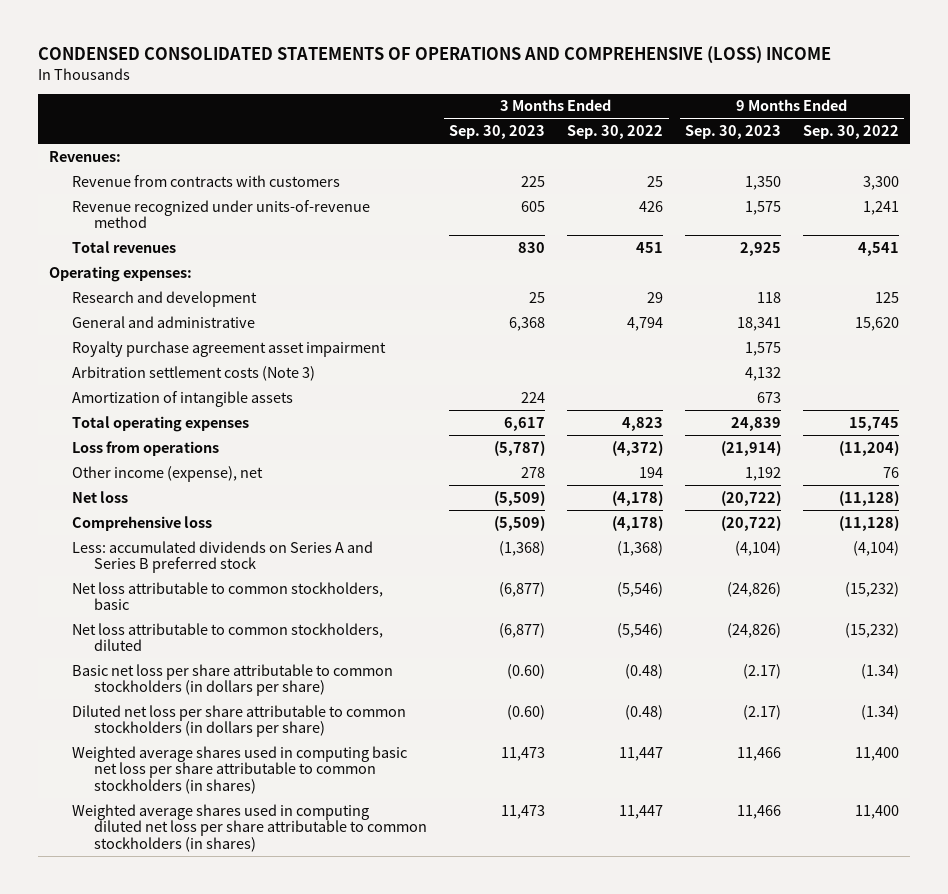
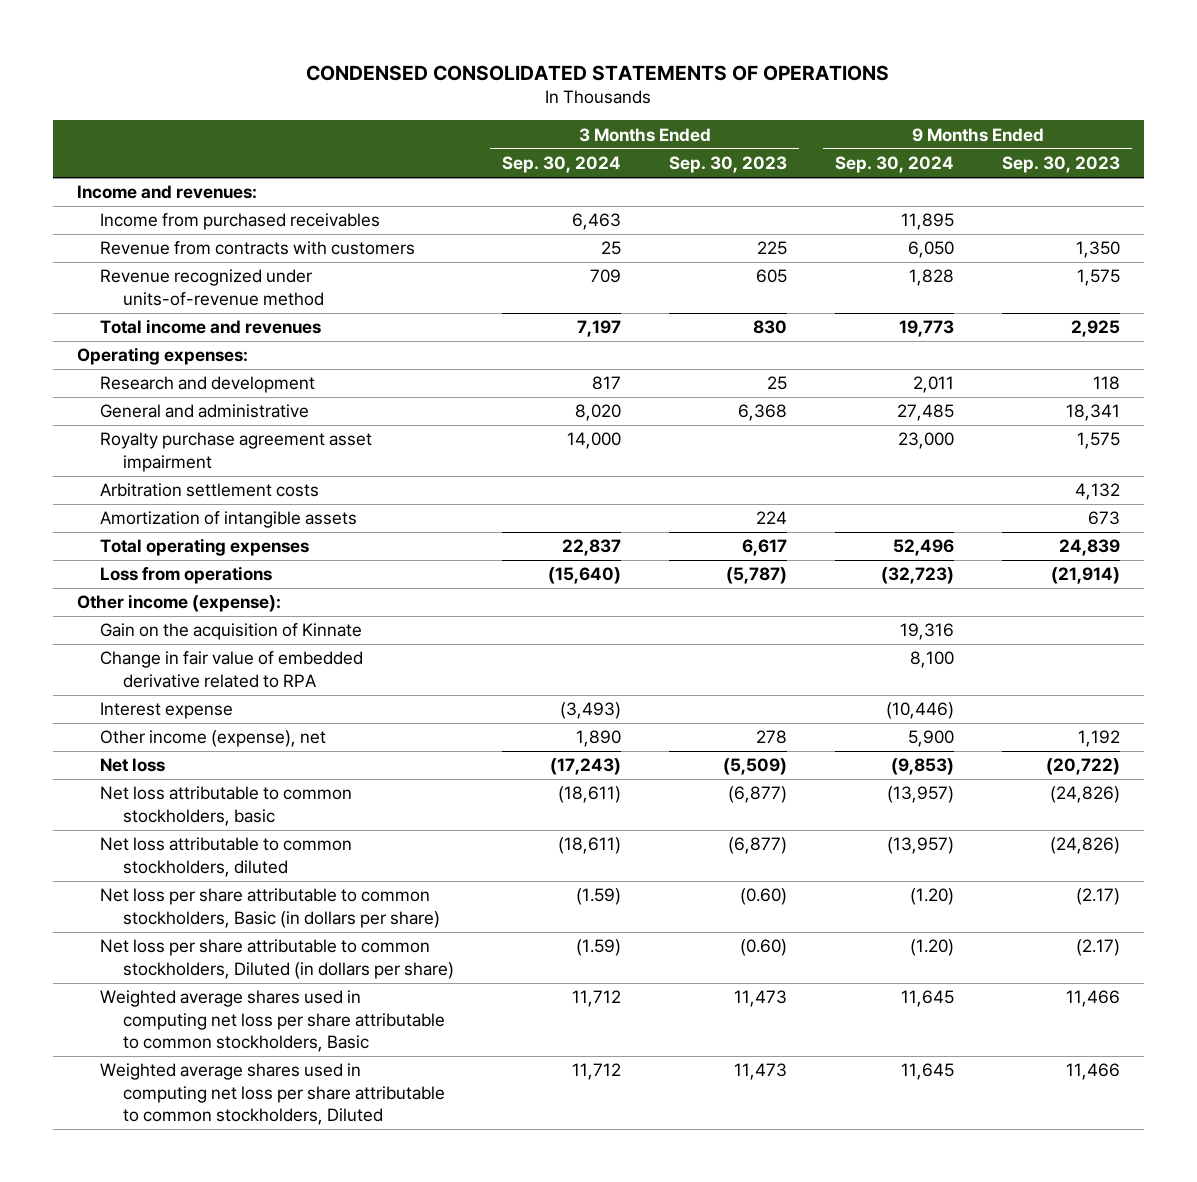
- CONDENSED CONSOLIDATED STATEMENTS OF OPERATIONS AND COMPREHENSIVE (LOSS) INCOME
+ CONDENSED CONSOLIDATED STATEMENTS OF OPERATIONS
- | 3 Months Ended Sep. 30, 2023 | 3 Months Ended Sep. 30, 2022 | 9 Months Ended Sep. 30, 2023 | 9 Months Ended Sep. 30, 2022
+ | 3 Months Ended Sep. 30, 2024 | 3 Months Ended Sep. 30, 2023 | 9 Months Ended Sep. 30, 2024 | 9 Months Ended Sep. 30, 2023
- Revenues:
+ Income and revenues:
+ Income from purchased receivables | 6,463 | | 11,895 |
- Total revenues | 830 | 451 | 2,925 | 4,541
+ Total income and revenues | 7,197 | 830 | 19,773 | 2,925
- Arbitration settlement costs (Note 3) | | | 4,132 |
+ Arbitration settlement costs | | | | 4,132
+ Other income (expense):
+ Gain on the acquisition of Kinnate | | | 19,316 |
+ Change in fair value of embedded derivative related to RPA | | | 8,100 |
+ Interest expense | (3,493) | | (10,446) |
- Comprehensive loss | (5,509) | (4,178) | (20,722) | (11,128)
- Less: accumulated dividends on Series A and Series B preferred stock | (1,368) | (1,368) | (4,104) | (4,104)
- Basic net loss per share attributable to common stockholders (in dollars per share) | (0.60) | (0.48) | (2.17) | (1.34)
- Diluted net loss per share attributable to common stockholders (in dollars per share) | (0.60) | (0.48) | (2.17) | (1.34)
- Weighted average shares used in computing basic net loss per share attributable to common stockholders (in shares) | 11,473 | 11,447 | 11,466 | 11,400
- Weighted average shares used in computing diluted net loss per share attributable to common stockholders (in shares) | 11,473 | 11,447 | 11,466 | 11,400
+ Net loss per share attributable to common stockholders, Basic (in dollars per share) | (1.59) | (0.60) | (1.20) | (2.17)
+ Net loss per share attributable to common stockholders, Diluted (in dollars per share) | (1.59) | (0.60) | (1.20) | (2.17)
+ Weighted average shares used in computing net loss per share attributable to common stockholders, Basic | 11,712 | 11,473 | 11,645 | 11,466
+ Weighted average shares used in computing net loss per share attributable to common stockholders, Diluted | 11,712 | 11,473 | 11,645 | 11,466

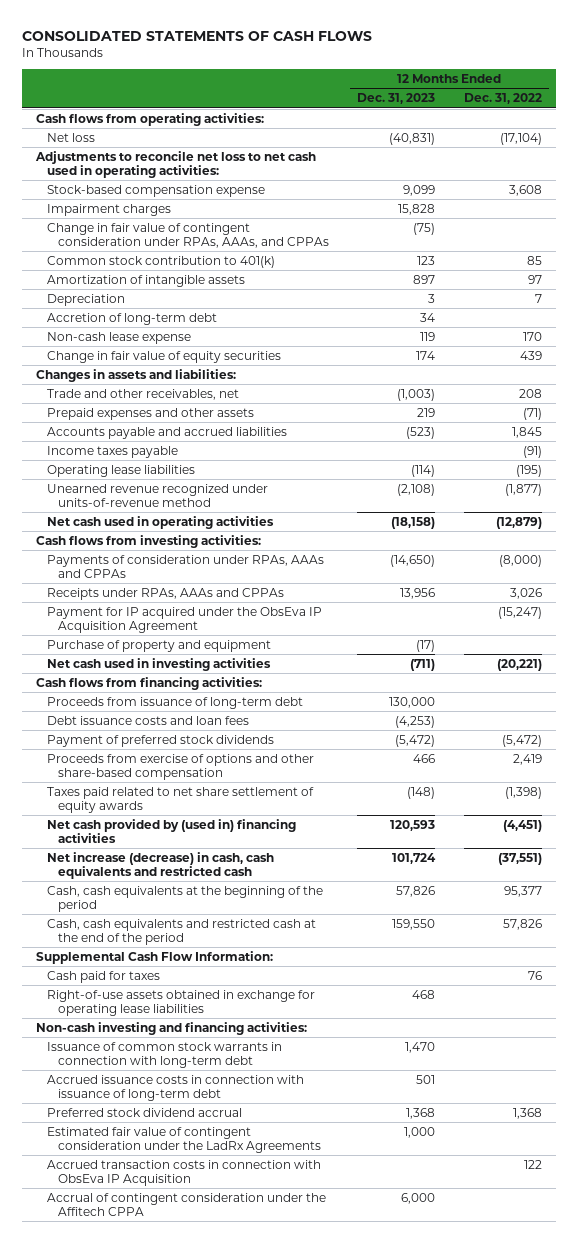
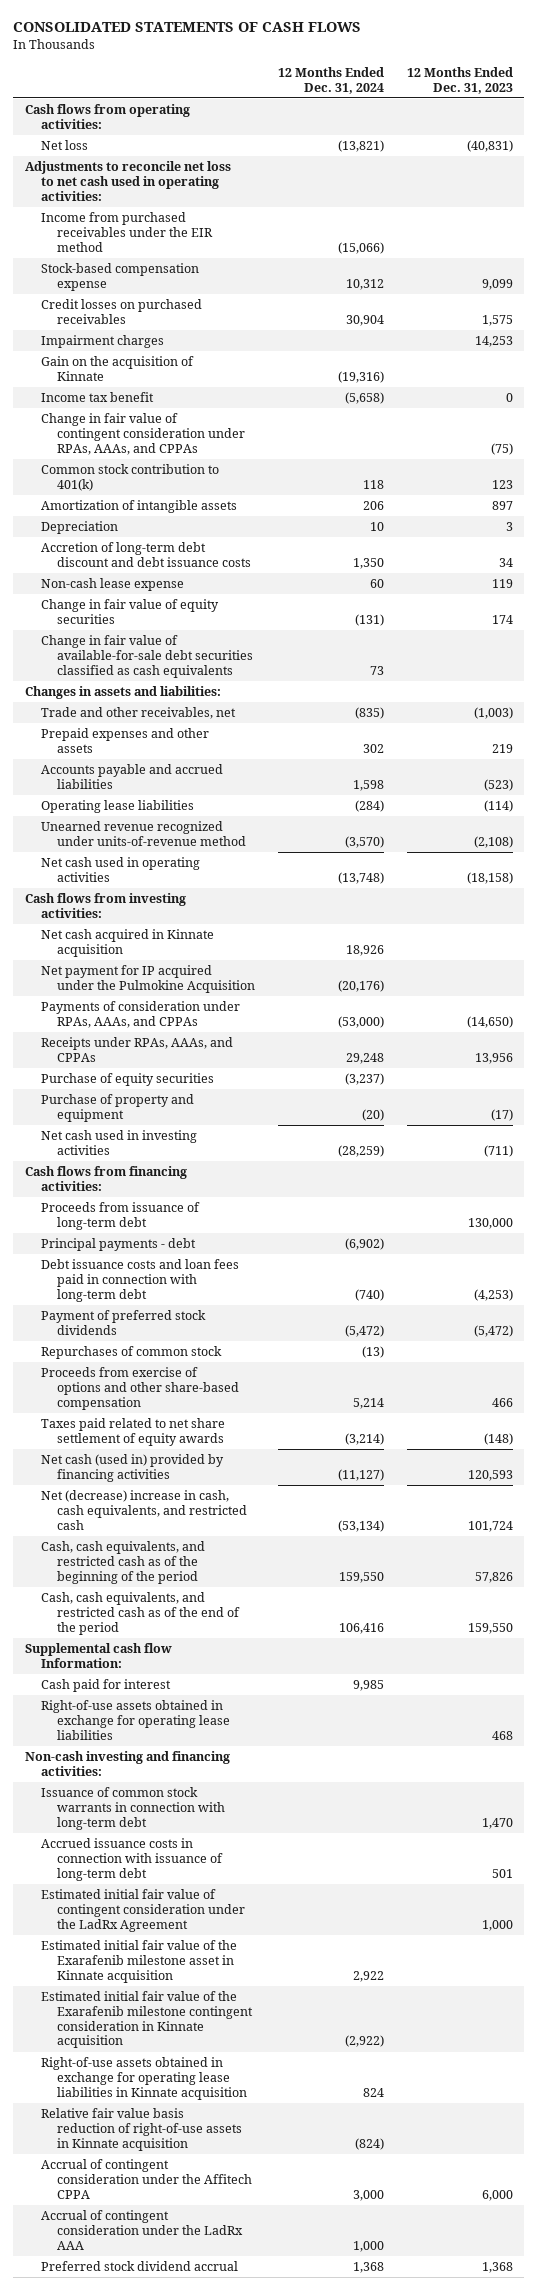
- | 12 Months Ended Dec. 31, 2023 | 12 Months Ended Dec. 31, 2022
+ | 12 Months Ended Dec. 31, 2024 | 12 Months Ended Dec. 31, 2023
+ Income from purchased receivables under the EIR method | (15,066) |
- Impairment charges | 15,828 |
+ Credit losses on purchased receivables | 30,904 | 1,575
+ Impairment charges | | 14,253
+ Gain on the acquisition of Kinnate | (19,316) |
+ Income tax benefit | (5,658) | 0
- Accretion of long-term debt | 34 |
+ Accretion of long-term debt discount and debt issuance costs | 1,350 | 34
+ Change in fair value of available-for-sale debt securities classified as cash equivalents | 73 |
- Income taxes payable | | (91)
- Payments of consideration under RPAs, AAAs and CPPAs | (14,650) | (8,000)
- Receipts under RPAs, AAAs and CPPAs | 13,956 | 3,026
- Payment for IP acquired under the ObsEva IP Acquisition Agreement | | (15,247)
+ Net cash acquired in Kinnate acquisition | 18,926 |
+ Net payment for IP acquired under the Pulmokine Acquisition | (20,176) |
+ Payments of consideration under RPAs, AAAs, and CPPAs | (53,000) | (14,650)
+ Receipts under RPAs, AAAs, and CPPAs | 29,248 | 13,956
+ Purchase of equity securities | (3,237) |
- Debt issuance costs and loan fees | (4,253) |
+ Principal payments - debt | (6,902) |
+ Debt issuance costs and loan fees paid in connection with long-term debt | (740) | (4,253)
+ Repurchases of common stock | (13) |
- Net cash provided by (used in) financing activities | 120,593 | (4,451)
- Net increase (decrease) in cash, cash equivalents and restricted cash | 101,724 | (37,551)
- Cash, cash equivalents at the beginning of the period | 57,826 | 95,377
- Cash, cash equivalents and restricted cash at the end of the period | 159,550 | 57,826
- Supplemental Cash Flow Information:
- Cash paid for taxes | | 76
+ Net cash (used in) provided by financing activities | (11,127) | 120,593
+ Net (decrease) increase in cash, cash equivalents, and restricted cash | (53,134) | 101,724
+ Cash, cash equivalents, and restricted cash as of the beginning of the period | 159,550 | 57,826
+ Cash, cash equivalents, and restricted cash as of the end of the period | 106,416 | 159,550
+ Supplemental cash flow Information:
+ Cash paid for interest | 9,985 |
- Estimated fair value of contingent consideration under the LadRx Agreements | 1,000 |
- Accrued transaction costs in connection with ObsEva IP Acquisition | | 122
+ Estimated initial fair value of contingent consideration under the LadRx Agreement | | 1,000
+ Estimated initial fair value of the Exarafenib milestone asset in Kinnate acquisition | 2,922 |
+ Estimated initial fair value of the Exarafenib milestone contingent consideration in Kinnate acquisition | (2,922) |
+ Right-of-use assets obtained in exchange for operating lease liabilities in Kinnate acquisition | 824 |
+ Relative fair value basis reduction of right-of-use assets in Kinnate acquisition | (824) |
+ Accrual of contingent consideration under the LadRx AAA | 1,000 |
moved down: Preferred stock dividend accrual | 1,368 | 1,368

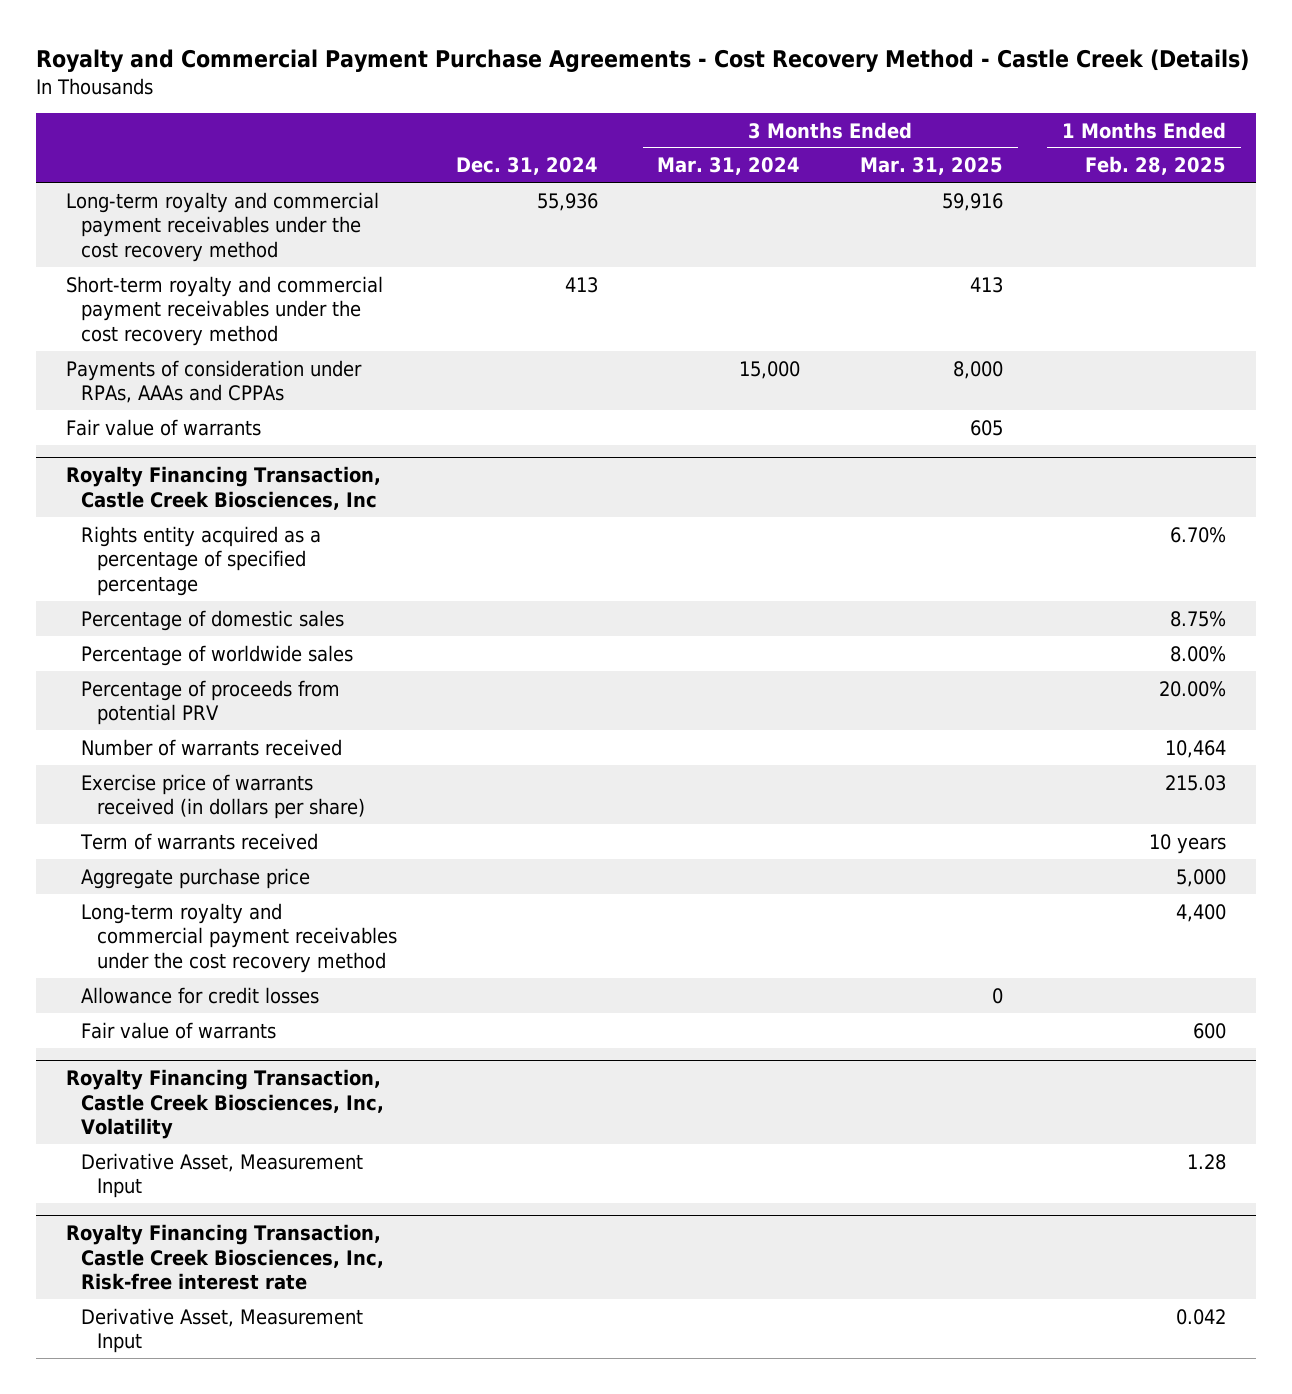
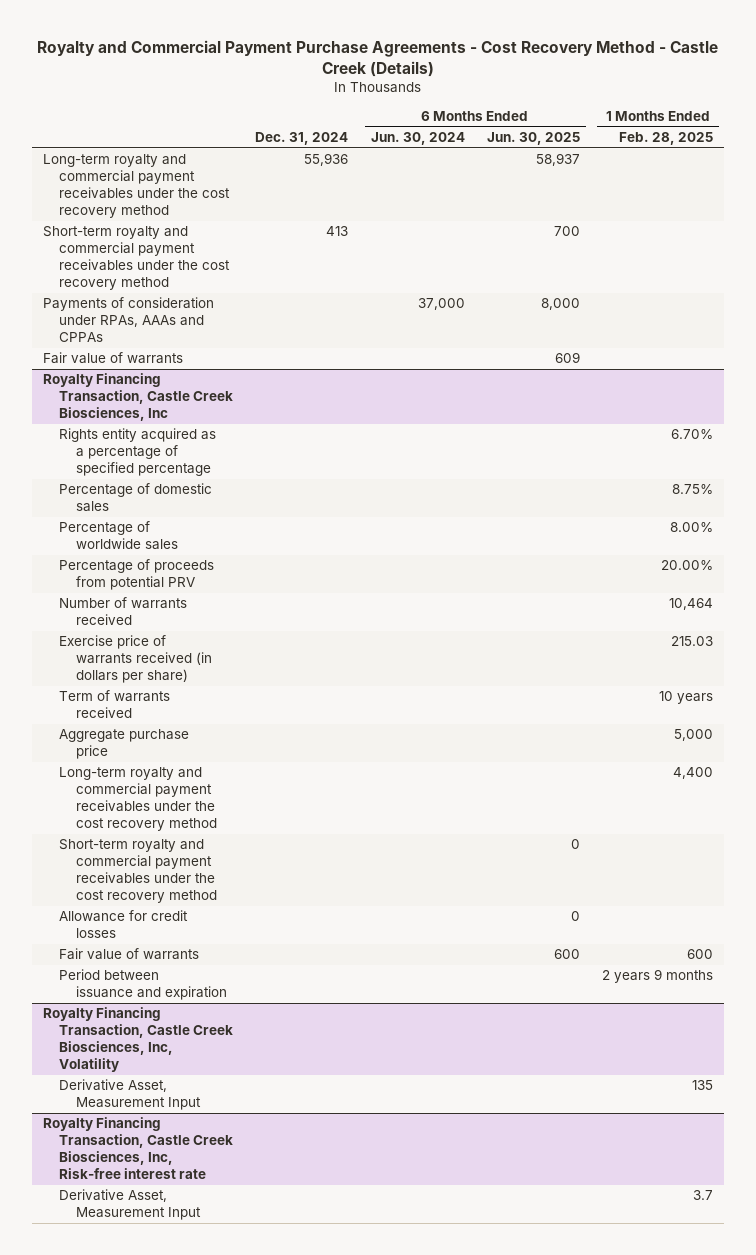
- | Dec. 31, 2024 | 3 Months Ended Mar. 31, 2024 | 3 Months Ended Mar. 31, 2025 | 1 Months Ended Feb. 28, 2025
+ | Dec. 31, 2024 | 6 Months Ended Jun. 30, 2024 | 6 Months Ended Jun. 30, 2025 | 1 Months Ended Feb. 28, 2025
@ Royalty Financing Transaction, Castle Creek Biosciences, Inc
+ Short-term royalty and commercial payment receivables under the cost recovery method | | | 0 |
+ Period between issuance and expiration | | | | 2 years 9 months
@ Royalty Financing Transaction, Castle Creek Biosciences, Inc, Volatility
- Derivative Asset, Measurement Input | | | | 1.28
+ Derivative Asset, Measurement Input | | | | 135
@ Royalty Financing Transaction, Castle Creek Biosciences, Inc, Risk-free interest rate
- Derivative Asset, Measurement Input | | | | 0.042
+ Derivative Asset, Measurement Input | | | | 3.7

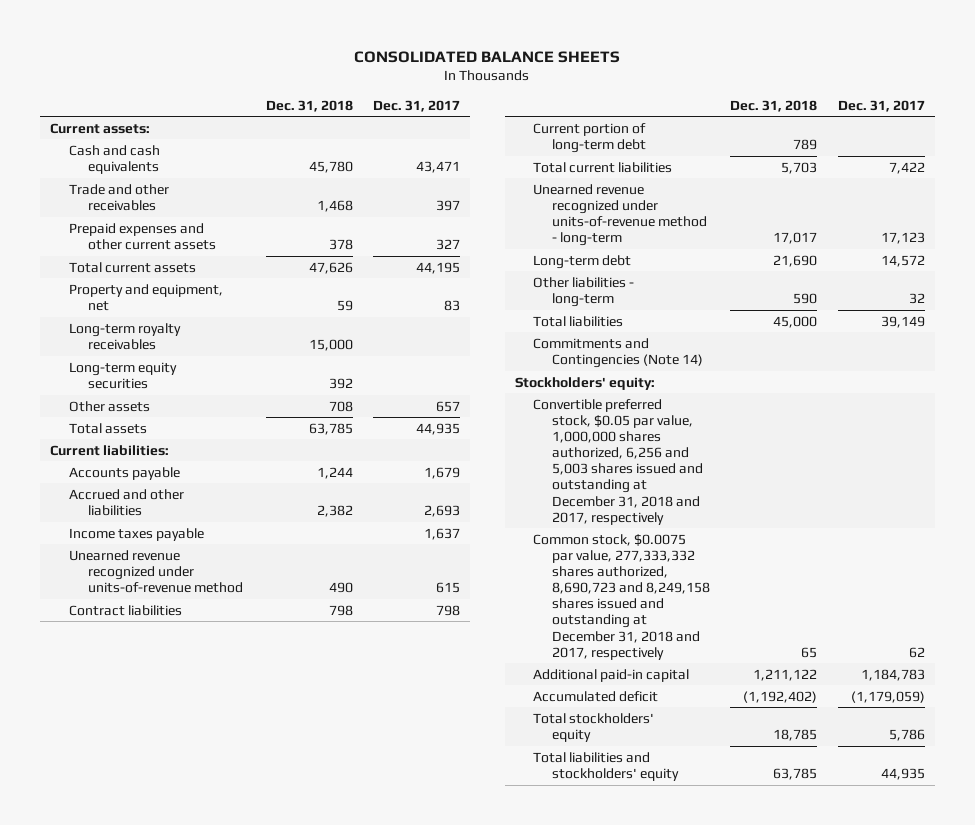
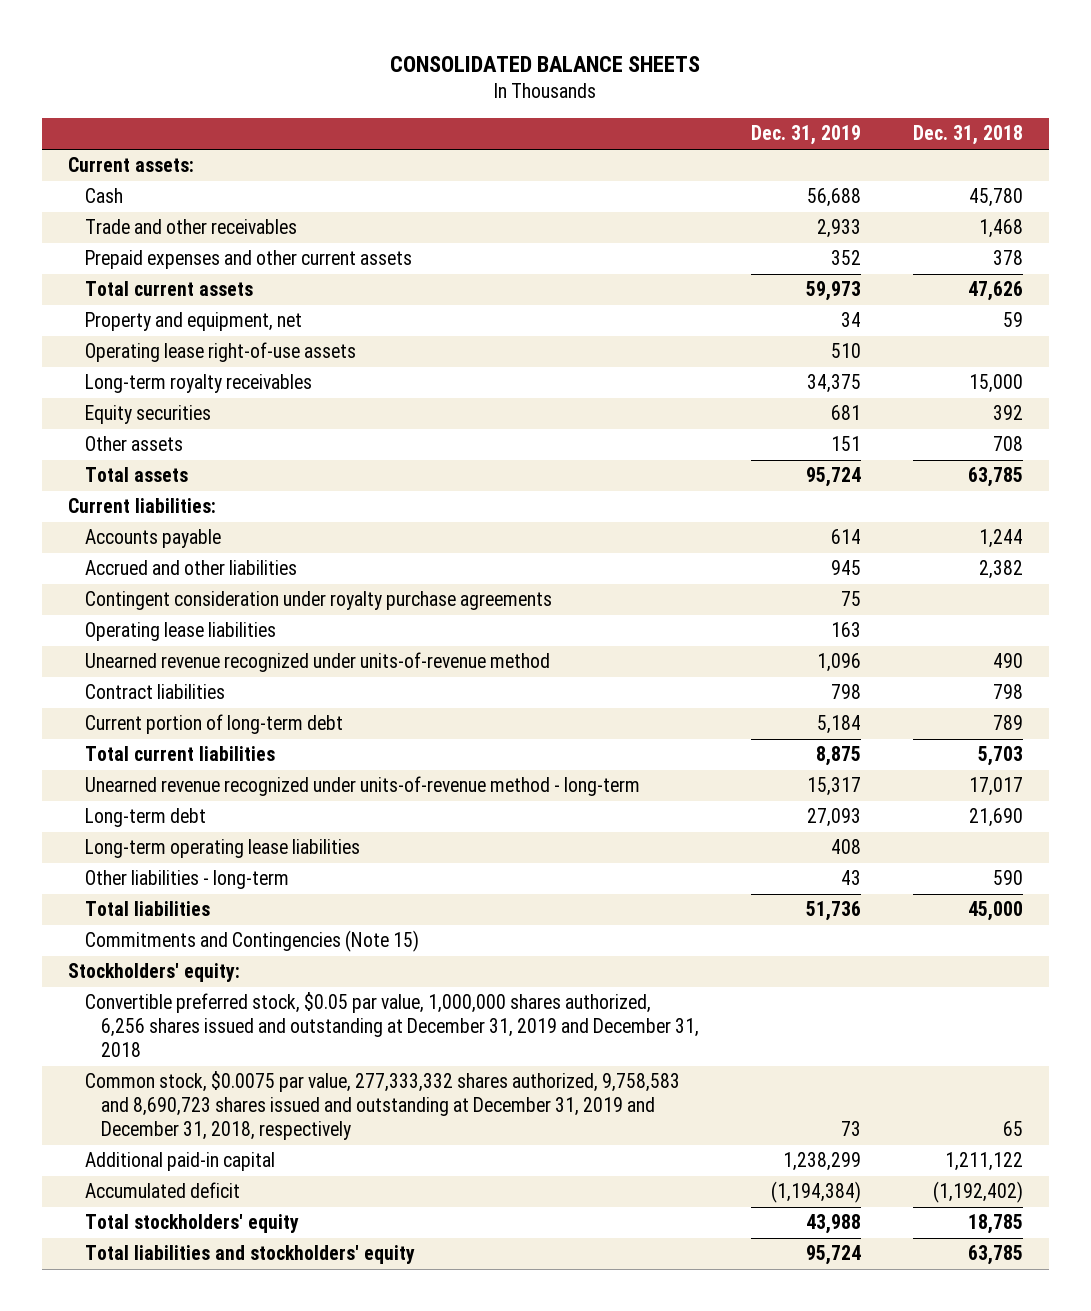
- | Dec. 31, 2018 | Dec. 31, 2017
+ | Dec. 31, 2019 | Dec. 31, 2018
- Cash and cash equivalents | 45,780 | 43,471
+ Cash | 56,688 | 45,780
+ Operating lease right-of-use assets | 510 |
- Long-term equity securities | 392 |
+ Equity securities | 681 | 392
- Income taxes payable | | 1,637
+ Contingent consideration under royalty purchase agreements | 75 |
+ Operating lease liabilities | 163 |
+ Long-term operating lease liabilities | 408 |
- Commitments and Contingencies (Note 14)
+ Commitments and Contingencies (Note 15)
- Convertible preferred stock, $0.05 par value, 1,000,000 shares authorized, 6,256 and 5,003 shares issued and outstanding at December 31, 2018 and 2017, respectively
- Common stock, $0.0075 par value, 277,333,332 shares authorized, 8,690,723 and 8,249,158 shares issued and outstanding at December 31, 2018 and 2017, respectively | 65 | 62
+ Convertible preferred stock, $0.05 par value, 1,000,000 shares authorized, 6,256 shares issued and outstanding at December 31, 2019 and December 31, 2018
+ Common stock, $0.0075 par value, 277,333,332 shares authorized, 9,758,583 and 8,690,723 shares issued and outstanding at December 31, 2019 and December 31, 2018, respectively | 73 | 65

